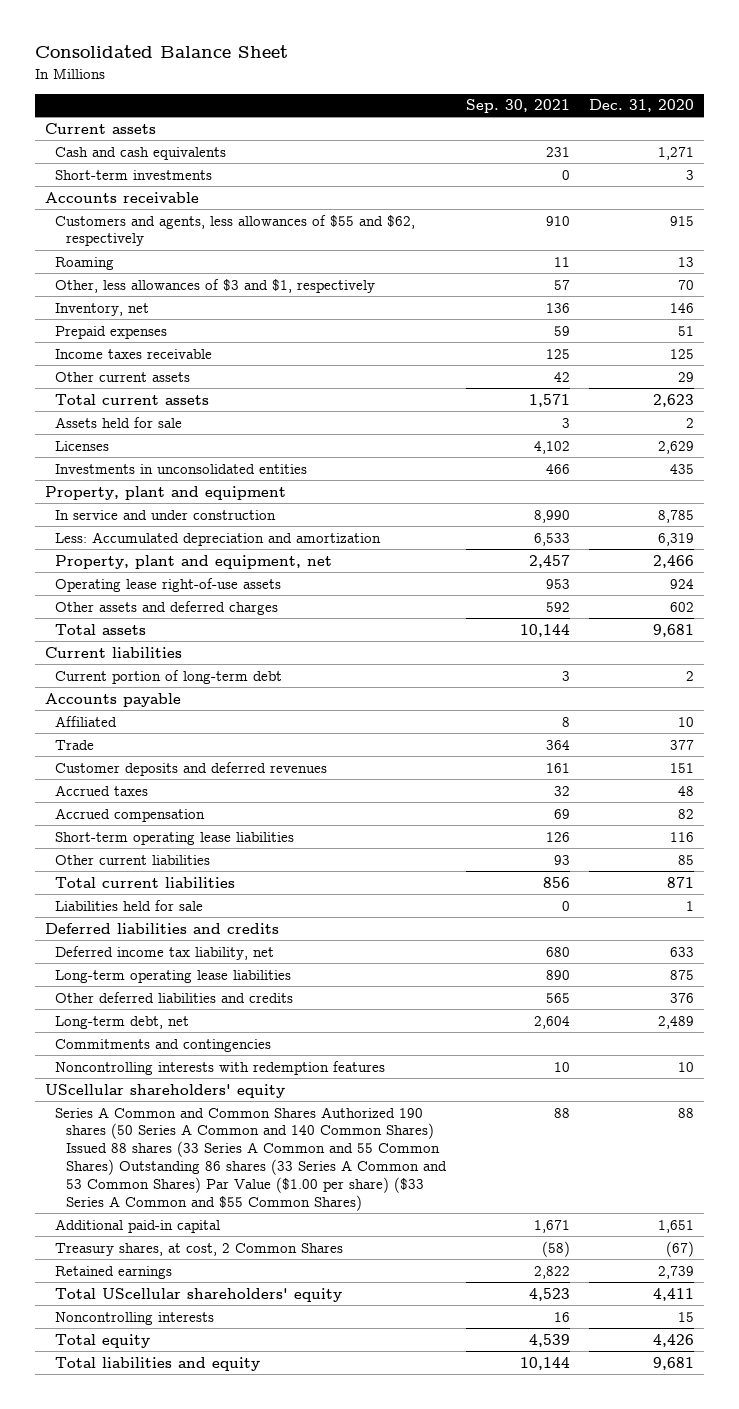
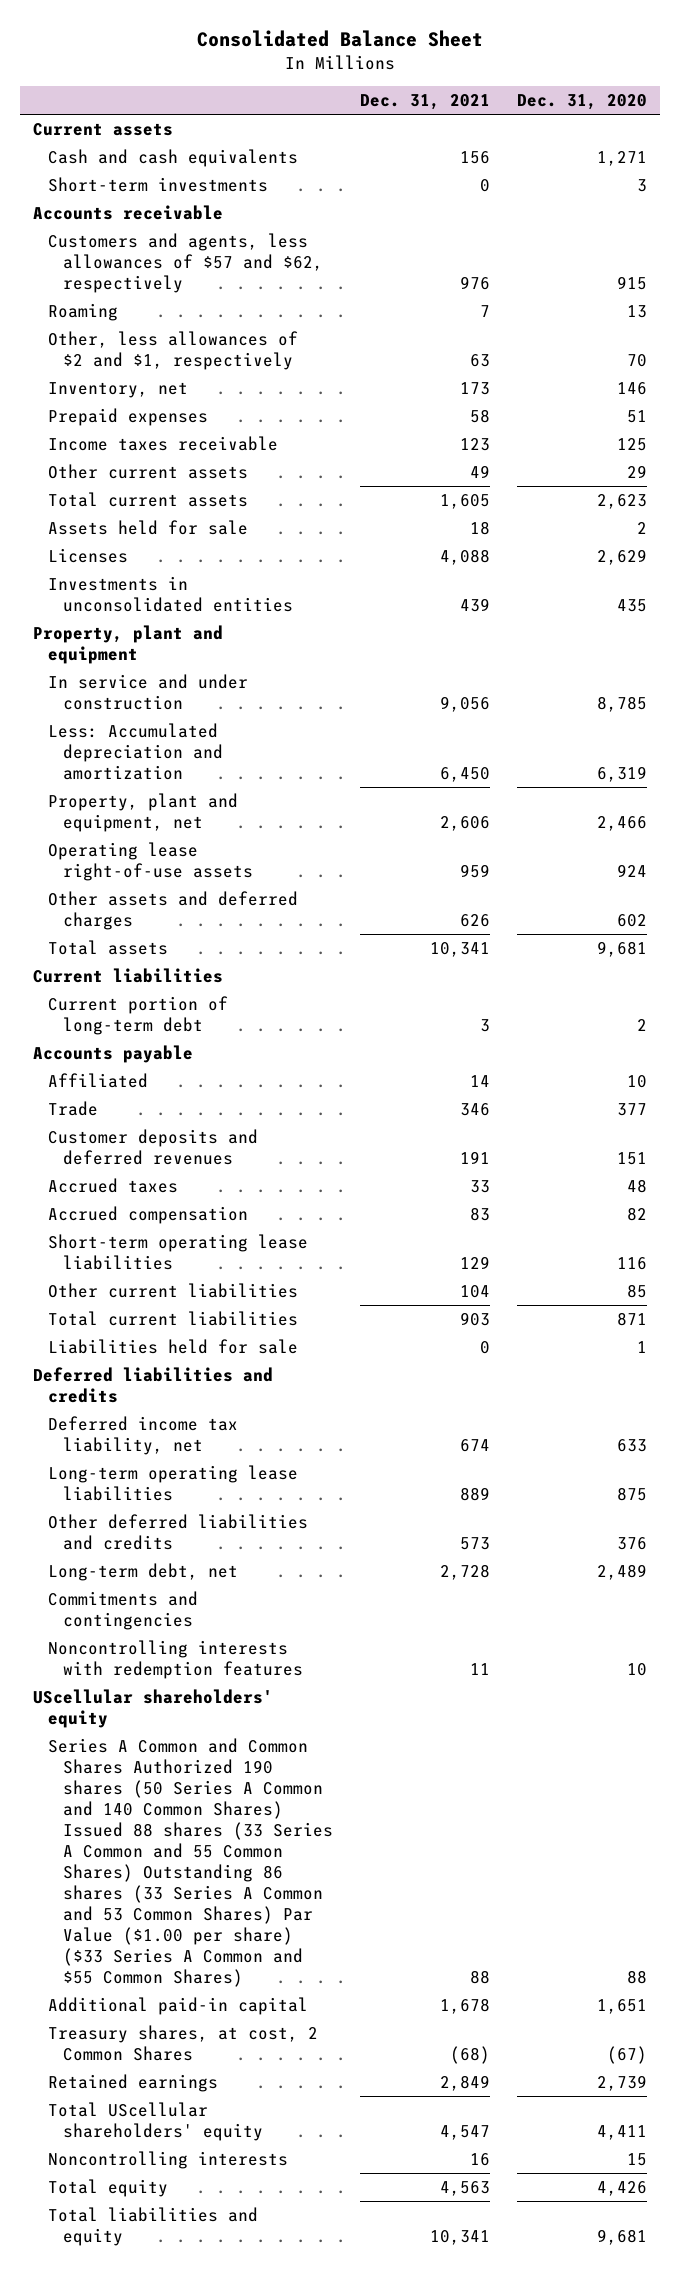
- | Sep. 30, 2021 | Dec. 31, 2020
+ | Dec. 31, 2021 | Dec. 31, 2020
- Customers and agents, less allowances of $55 and $62, respectively | 910 | 915
+ Customers and agents, less allowances of $57 and $62, respectively | 976 | 915
- Other, less allowances of $3 and $1, respectively | 57 | 70
+ Other, less allowances of $2 and $1, respectively | 63 | 70

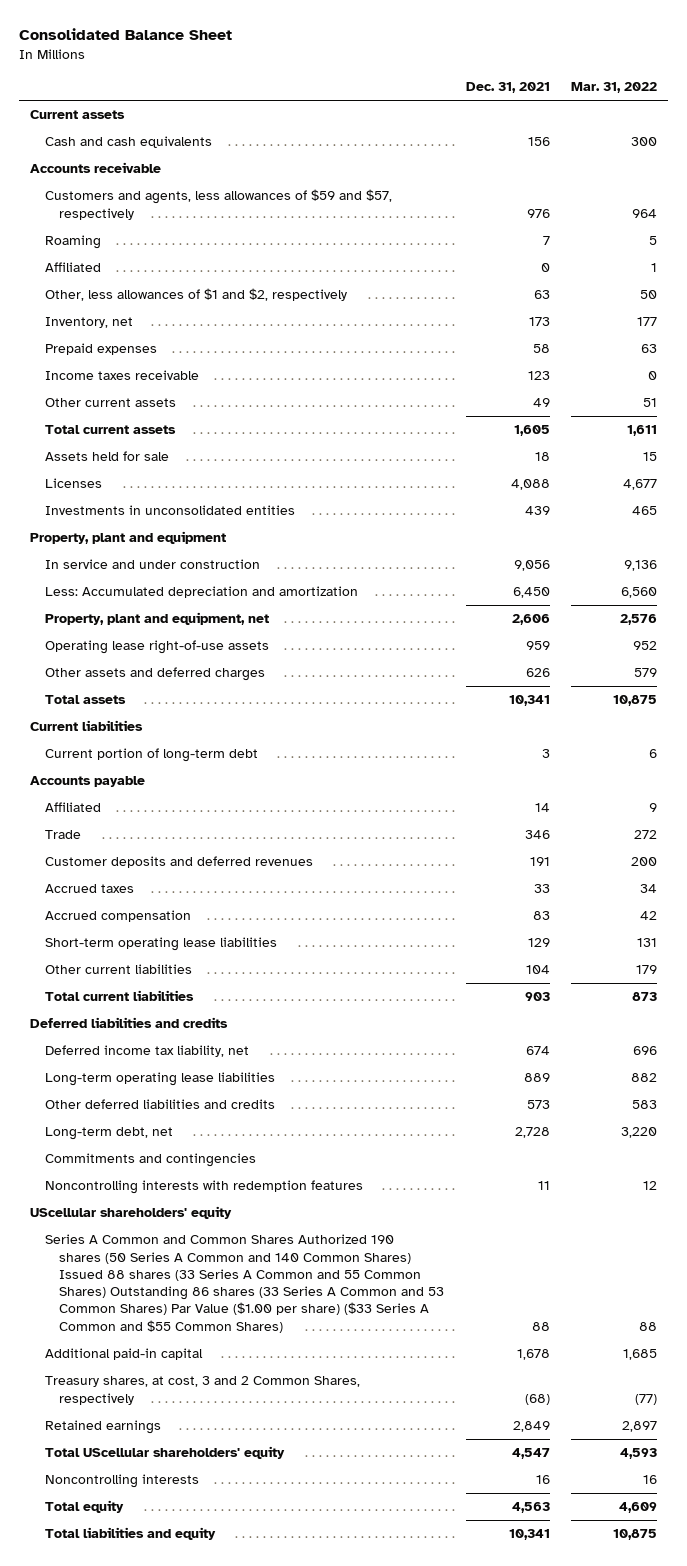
- | Dec. 31, 2021 | Dec. 31, 2020
+ | Dec. 31, 2021 | Mar. 31, 2022
- Short-term investments | 0 | 3
- Customers and agents, less allowances of $57 and $62, respectively | 976 | 915
+ Customers and agents, less allowances of $59 and $57, respectively | 976 | 964
- Other, less allowances of $2 and $1, respectively | 63 | 70
+ Affiliated | 0 | 1
+ Other, less allowances of $1 and $2, respectively | 63 | 50
- Liabilities held for sale | 0 | 1
- Treasury shares, at cost, 2 Common Shares | (68) | (67)
+ Treasury shares, at cost, 3 and 2 Common Shares, respectively | (68) | (77)

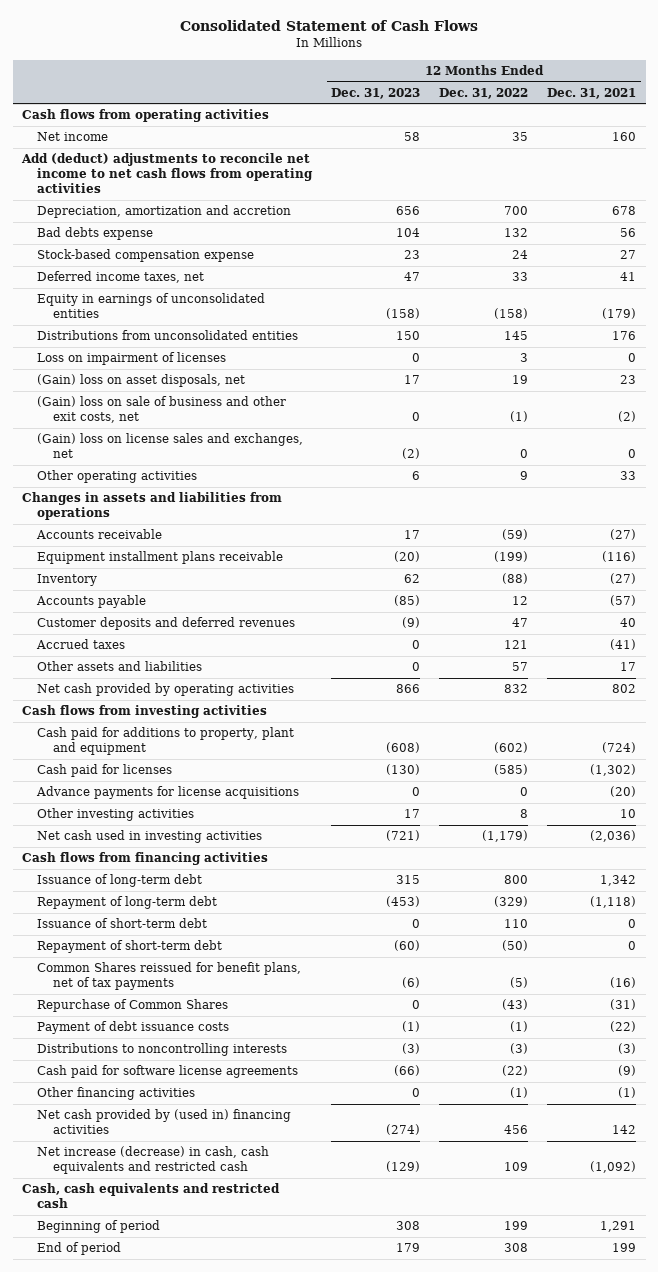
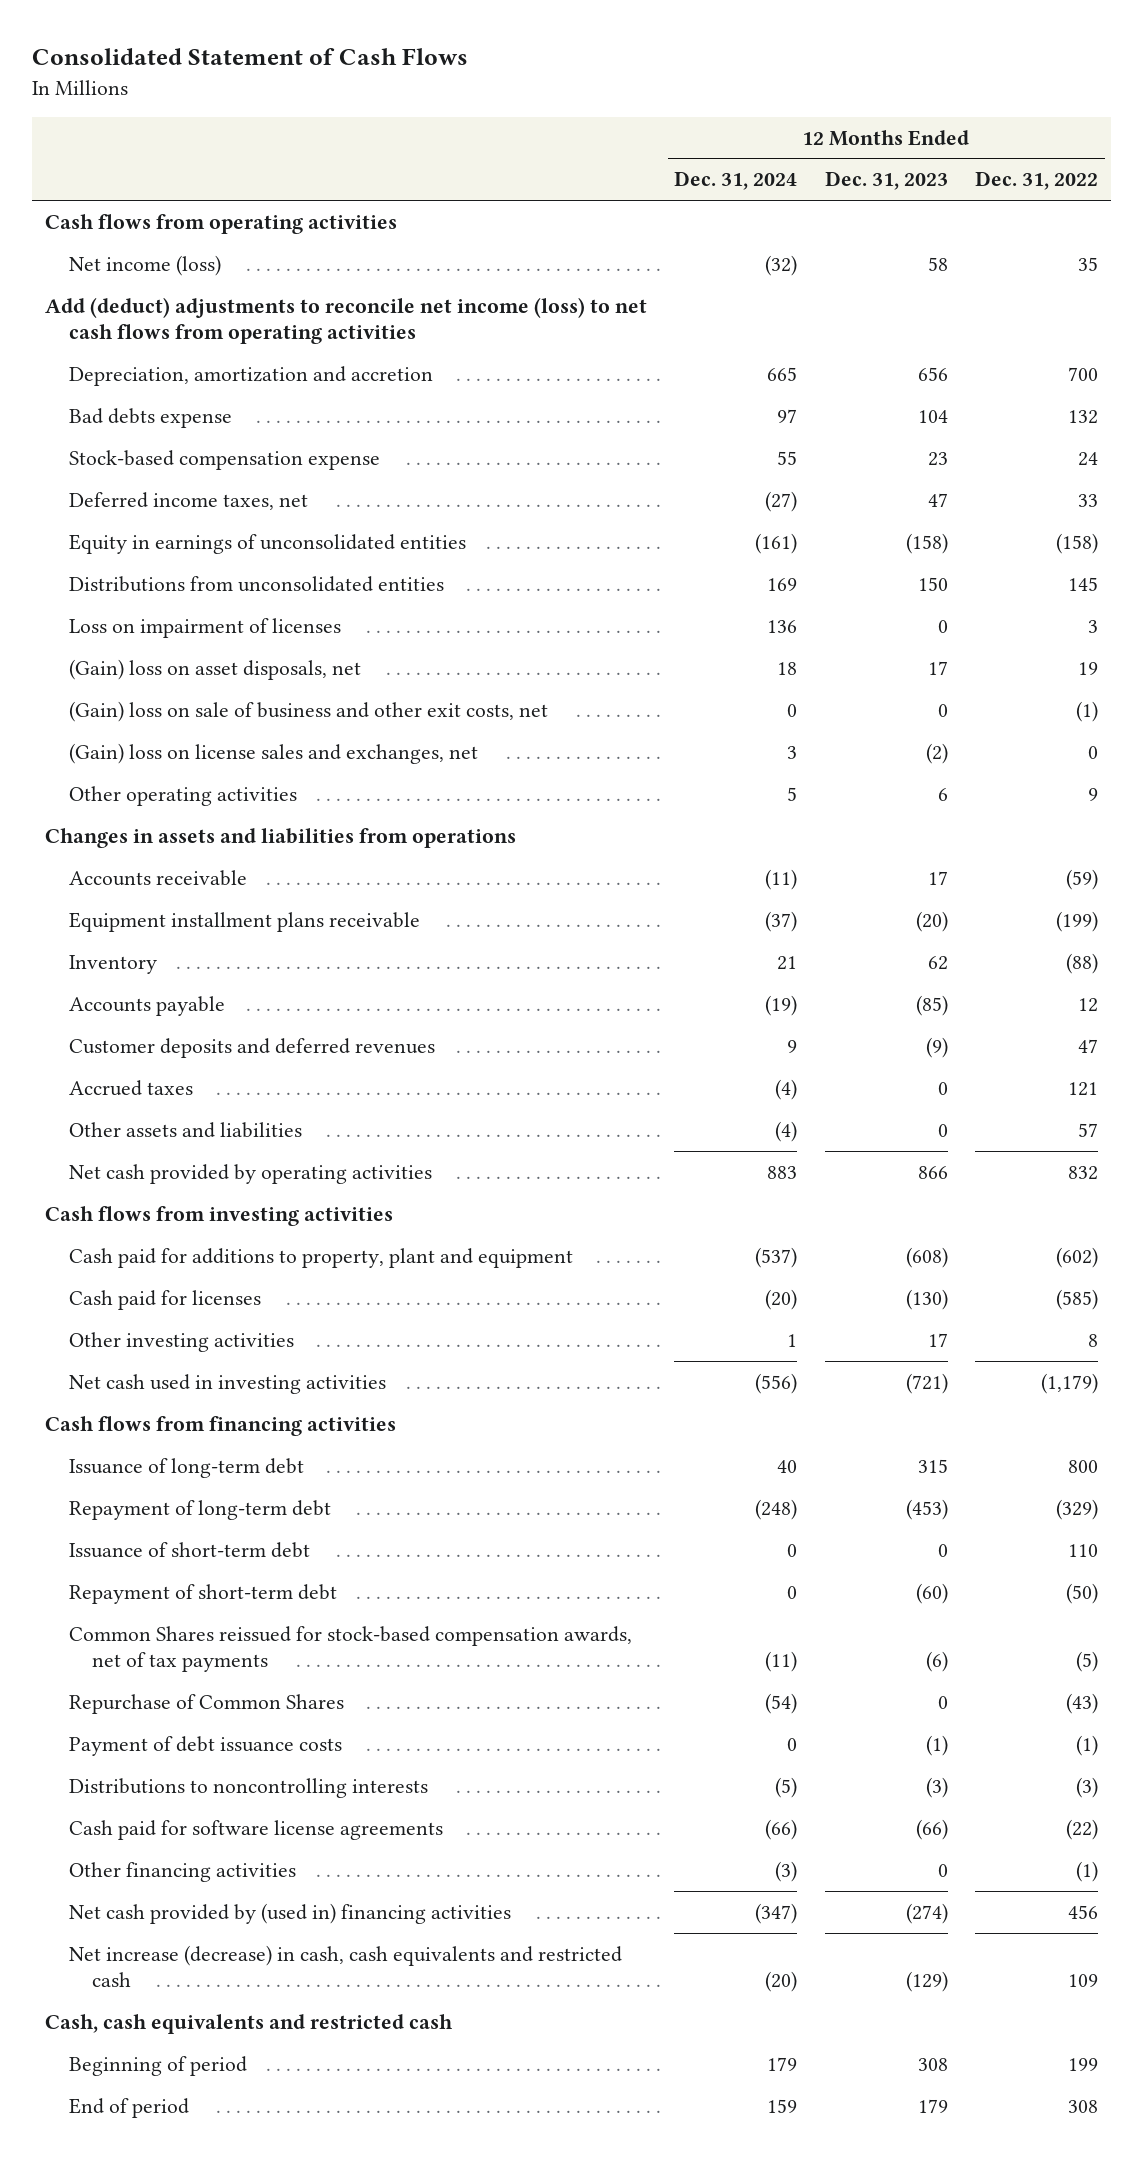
- | 12 Months Ended Dec. 31, 2023 | 12 Months Ended Dec. 31, 2022 | 12 Months Ended Dec. 31, 2021
+ | 12 Months Ended Dec. 31, 2024 | 12 Months Ended Dec. 31, 2023 | 12 Months Ended Dec. 31, 2022
- Net income | 58 | 35 | 160
- Add (deduct) adjustments to reconcile net income to net cash flows from operating activities
+ Net income (loss) | (32) | 58 | 35
+ Add (deduct) adjustments to reconcile net income (loss) to net cash flows from operating activities
- Advance payments for license acquisitions | 0 | 0 | (20)
- Common Shares reissued for benefit plans, net of tax payments | (6) | (5) | (16)
+ Common Shares reissued for stock-based compensation awards, net of tax payments | (11) | (6) | (5)

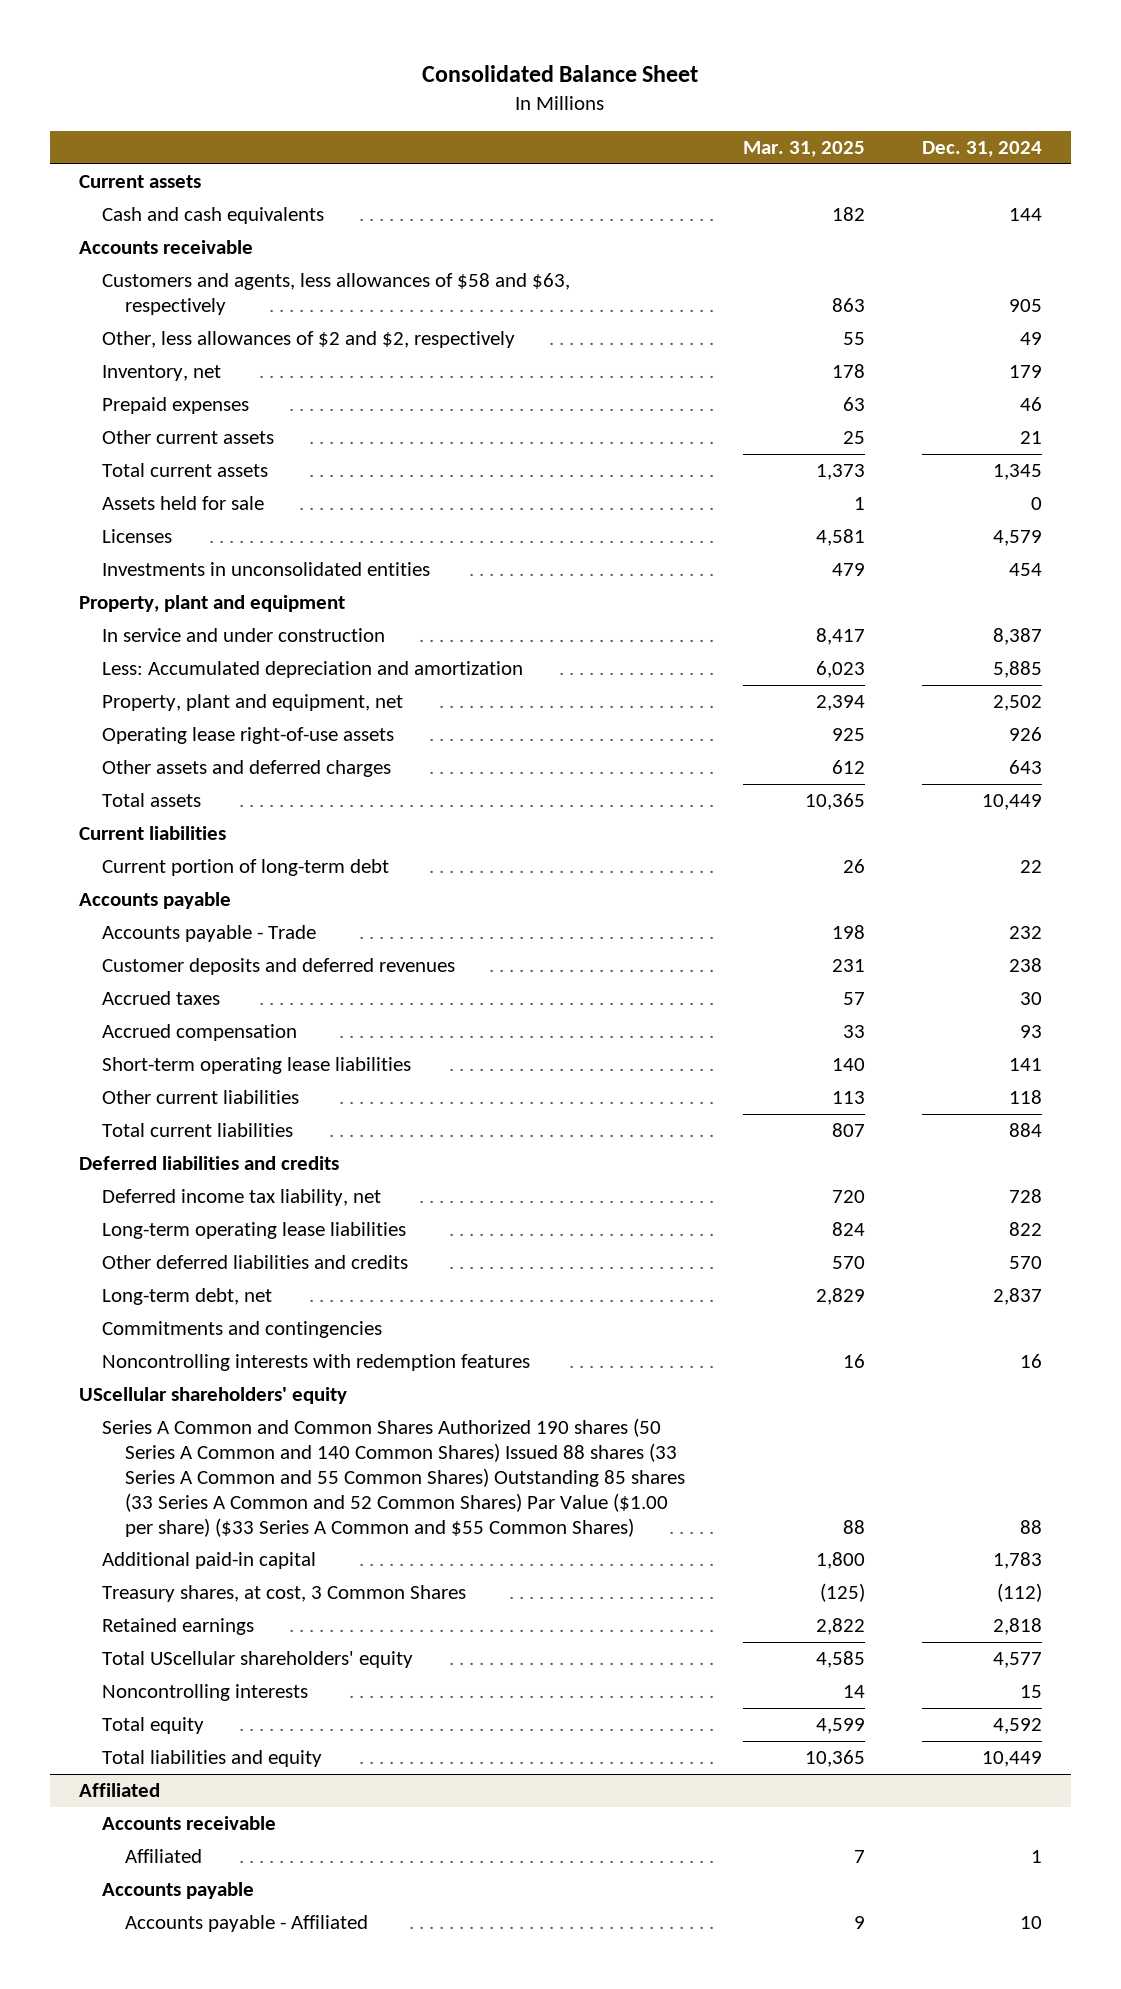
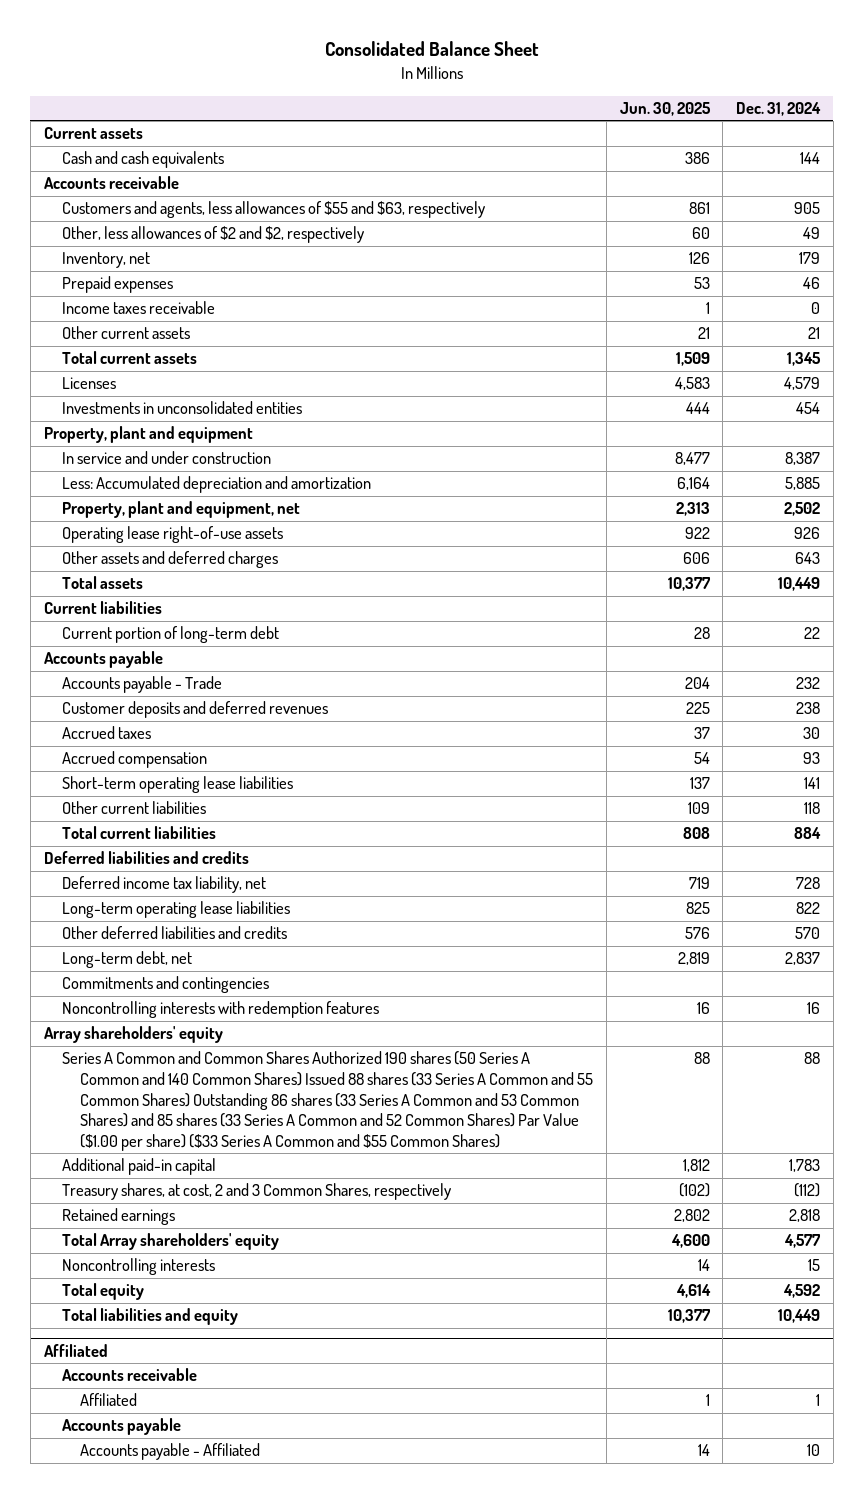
- | Mar. 31, 2025 | Dec. 31, 2024
+ | Jun. 30, 2025 | Dec. 31, 2024
- Customers and agents, less allowances of $58 and $63, respectively | 863 | 905
+ Customers and agents, less allowances of $55 and $63, respectively | 861 | 905
+ Income taxes receivable | 1 | 0
- Assets held for sale | 1 | 0
- UScellular shareholders' equity
- Series A Common and Common Shares Authorized 190 shares (50 Series A Common and 140 Common Shares) Issued 88 shares (33 Series A Common and 55 Common Shares) Outstanding 85 shares (33 Series A Common and 52 Common Shares) Par Value ($1.00 per share) ($33 Series A Common and $55 Common Shares) | 88 | 88
+ Array shareholders' equity
+ Series A Common and Common Shares Authorized 190 shares (50 Series A Common and 140 Common Shares) Issued 88 shares (33 Series A Common and 55 Common Shares) Outstanding 86 shares (33 Series A Common and 53 Common Shares) and 85 shares (33 Series A Common and 52 Common Shares) Par Value ($1.00 per share) ($33 Series A Common and $55 Common Shares) | 88 | 88
- Treasury shares, at cost, 3 Common Shares | (125) | (112)
+ Treasury shares, at cost, 2 and 3 Common Shares, respectively | (102) | (112)
- Total UScellular shareholders' equity | 4,585 | 4,577
+ Total Array shareholders' equity | 4,600 | 4,577

